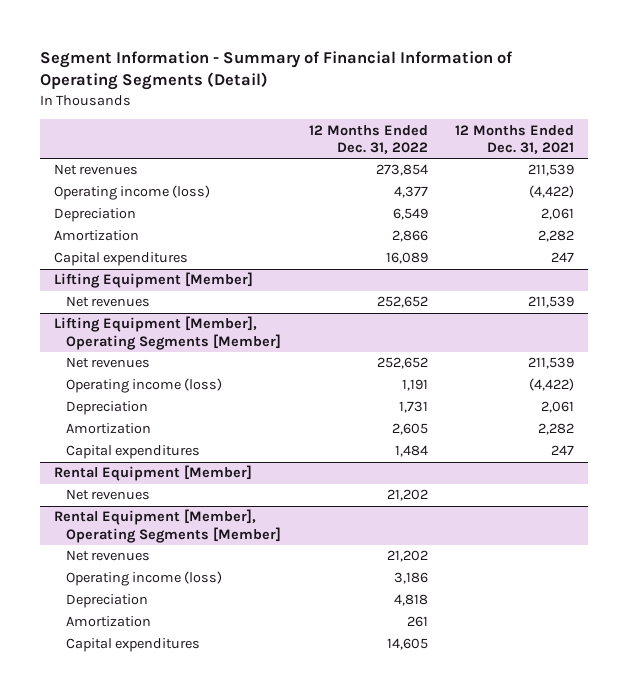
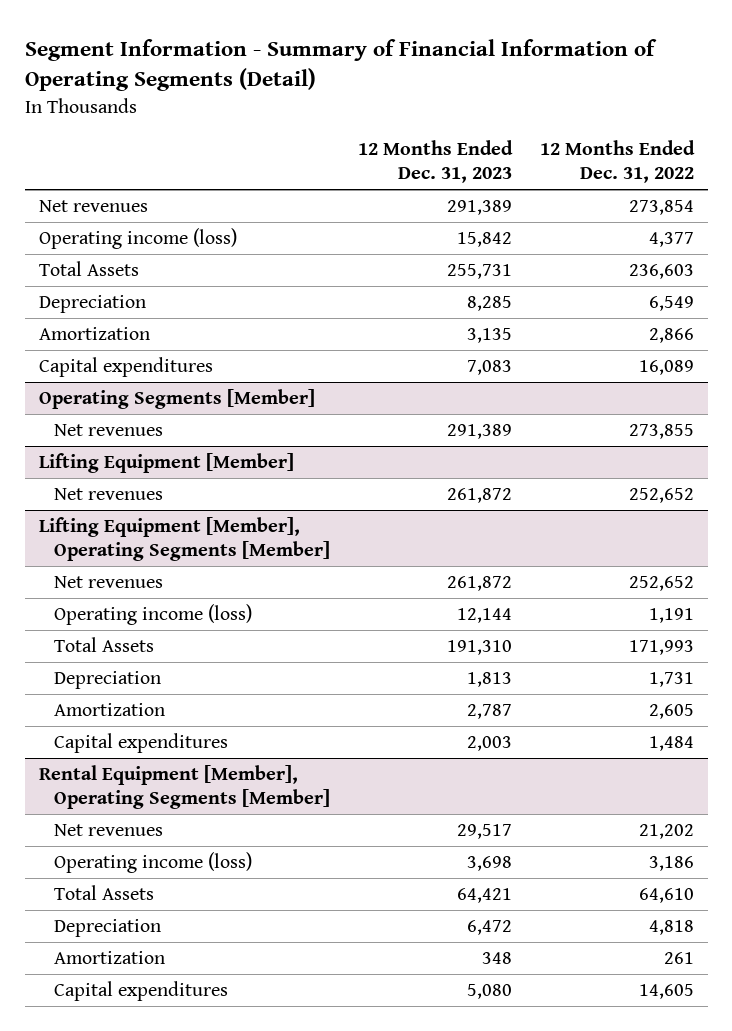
- | 12 Months Ended Dec. 31, 2022 | 12 Months Ended Dec. 31, 2021
+ | 12 Months Ended Dec. 31, 2023 | 12 Months Ended Dec. 31, 2022
+ Total Assets | 255,731 | 236,603
+ Operating Segments [Member]
+ Net revenues | 291,389 | 273,855
@ Lifting Equipment [Member], Operating Segments [Member]
+ Total Assets | 191,310 | 171,993
- Rental Equipment [Member]
- Net revenues | 21,202 |
@ Rental Equipment [Member], Operating Segments [Member]
+ Total Assets | 64,421 | 64,610

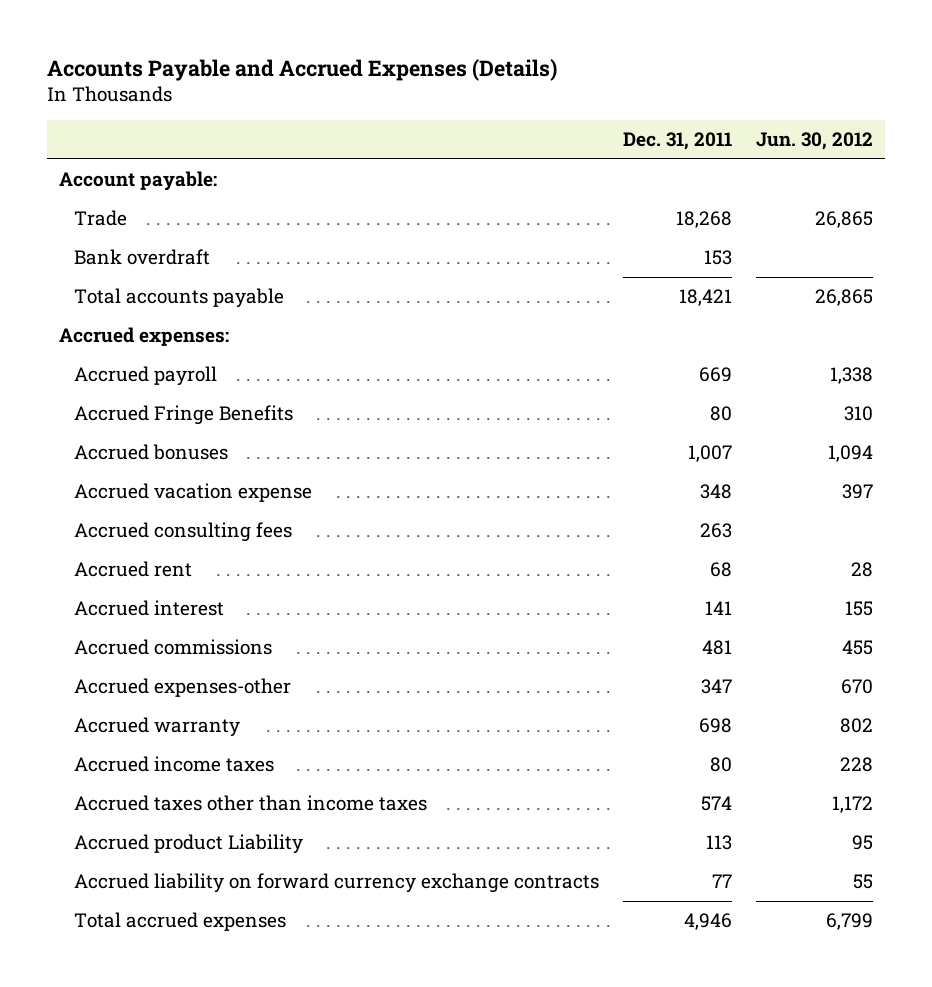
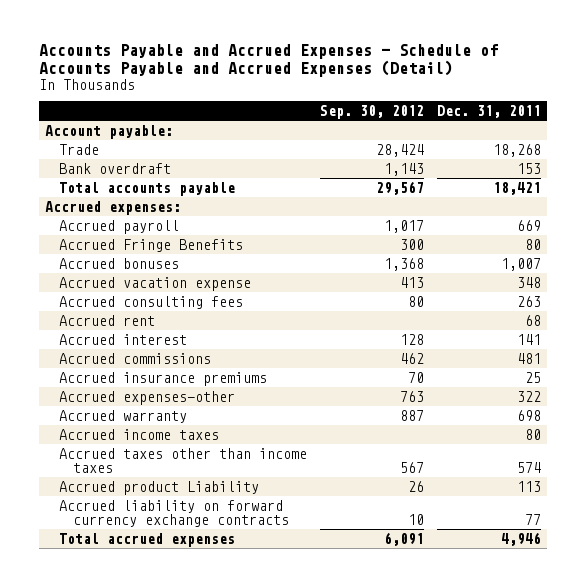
- Accounts Payable and Accrued Expenses (Details)
+ Accounts Payable and Accrued Expenses - Schedule of Accounts Payable and Accrued Expenses (Detail)
- | Dec. 31, 2011 | Jun. 30, 2012
+ | Sep. 30, 2012 | Dec. 31, 2011
- Accrued expenses-other | 347 | 670
+ Accrued insurance premiums | 70 | 25
+ Accrued expenses-other | 763 | 322

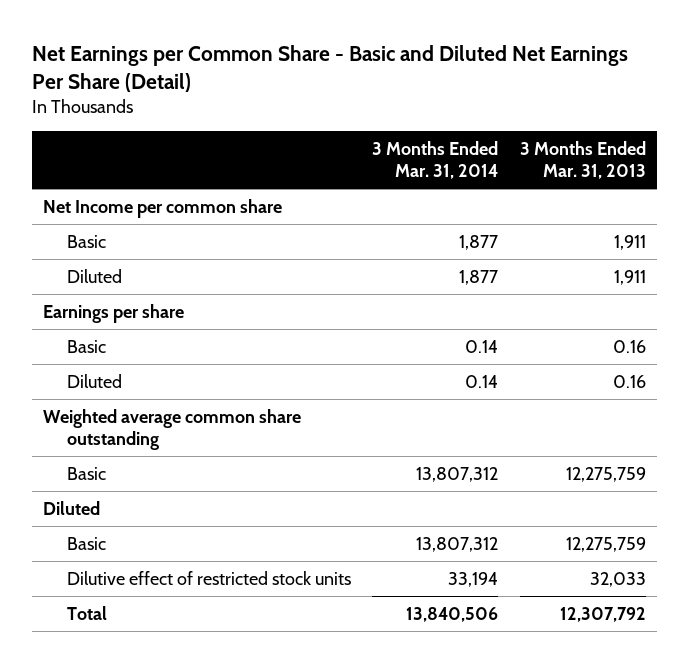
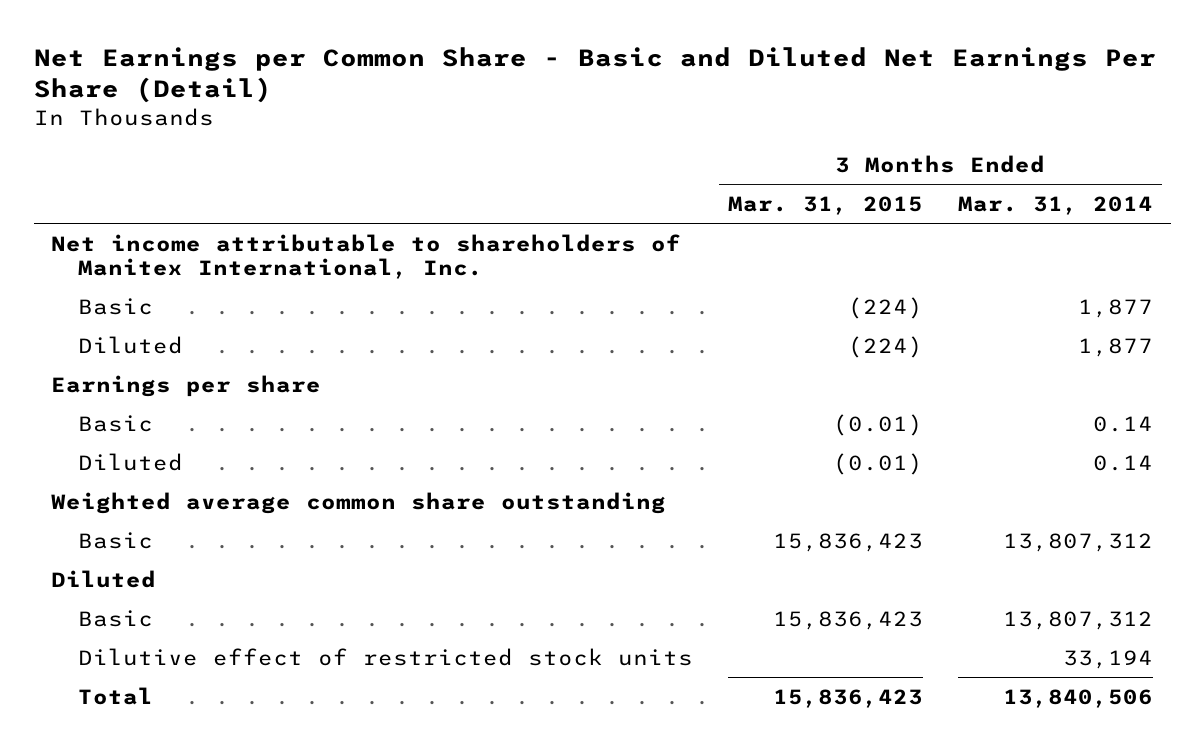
- | 3 Months Ended Mar. 31, 2014 | 3 Months Ended Mar. 31, 2013
+ | 3 Months Ended Mar. 31, 2015 | 3 Months Ended Mar. 31, 2014
- Net Income per common share
+ Net income attributable to shareholders of Manitex International, Inc.

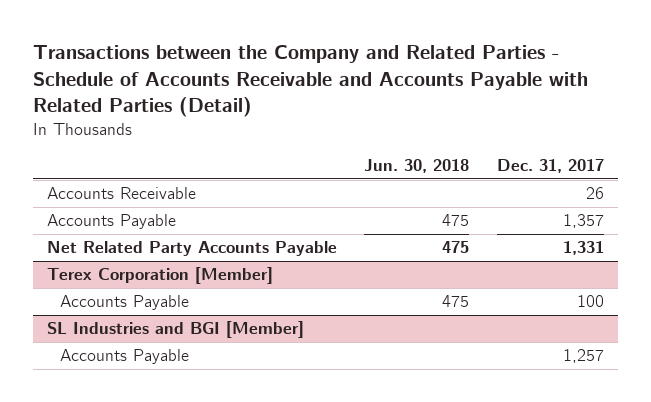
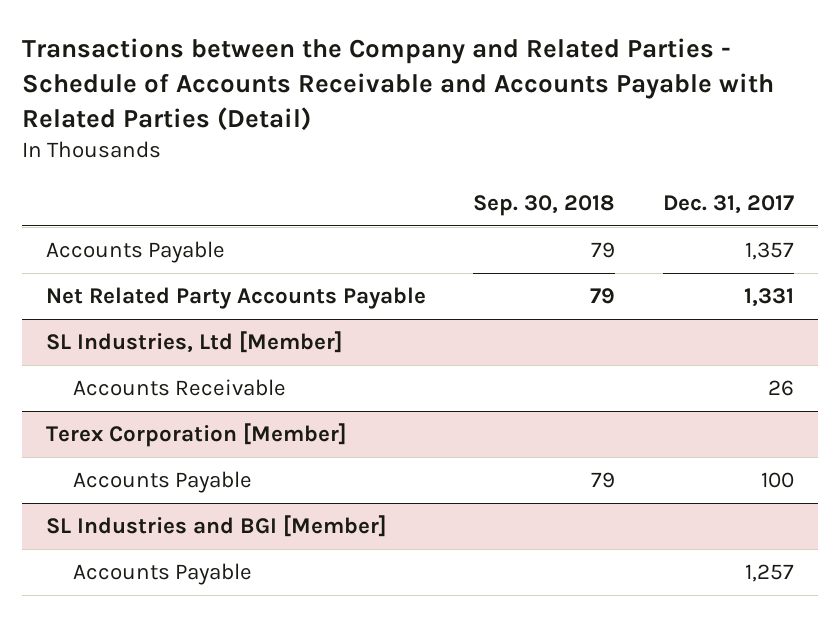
- | Jun. 30, 2018 | Dec. 31, 2017
+ | Sep. 30, 2018 | Dec. 31, 2017
- Accounts Receivable | | 26
+ SL Industries, Ltd [Member]
+ Accounts Receivable | | 26

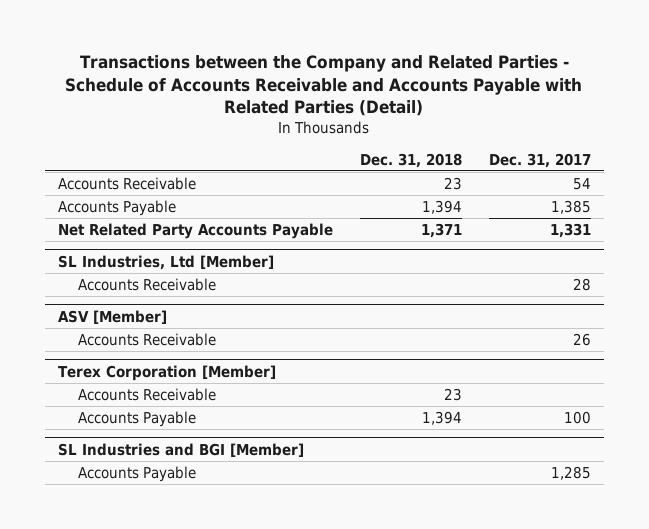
- | Sep. 30, 2018 | Dec. 31, 2017
+ | Dec. 31, 2018 | Dec. 31, 2017
- Accounts Payable | 79 | 1,357
+ Accounts Receivable | 23 | 54
+ Accounts Payable | 1,394 | 1,385
@ SL Industries, Ltd [Member]
+ Accounts Receivable | | 28
+ ASV [Member]
@ Terex Corporation [Member]
+ Accounts Receivable | 23 |
@ SL Industries and BGI [Member]
- Accounts Payable | | 1,257
+ Accounts Payable | | 1,285

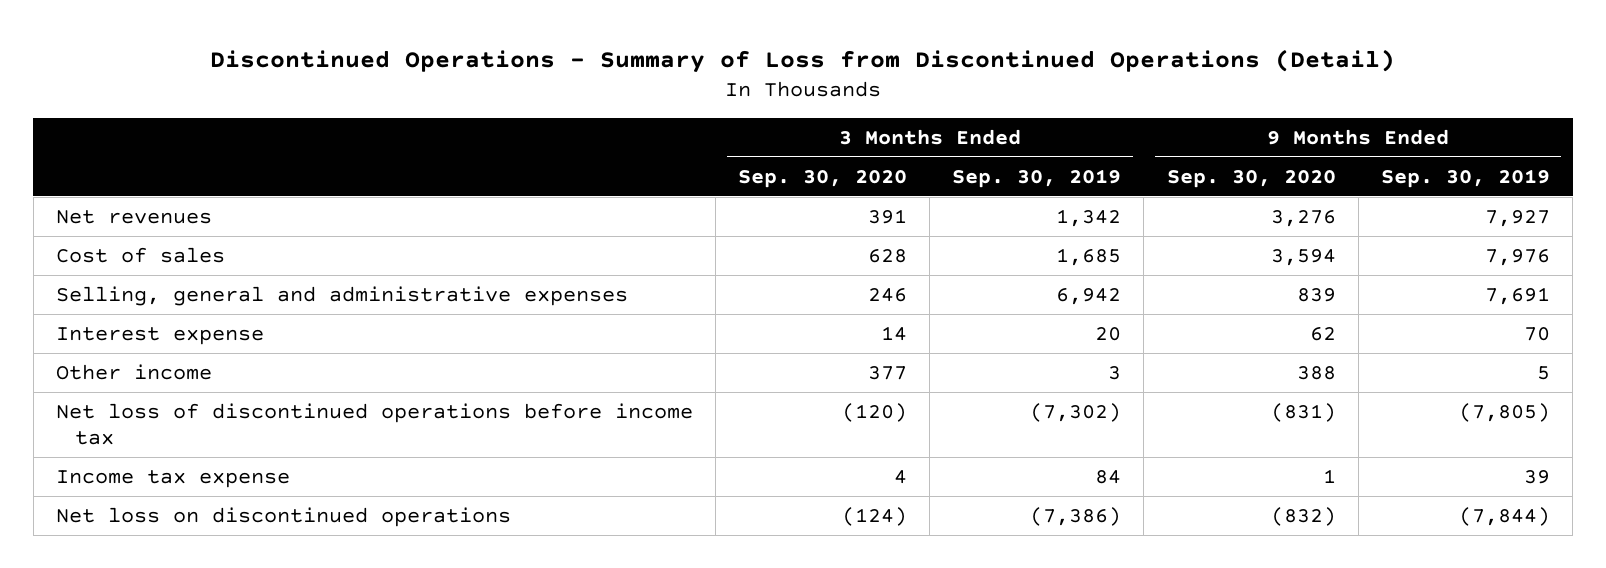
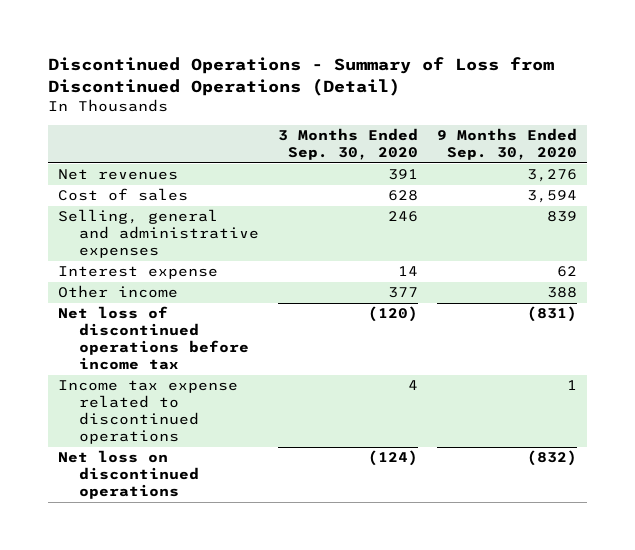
- | 3 Months Ended Sep. 30, 2020 | 3 Months Ended Sep. 30, 2019 | 9 Months Ended Sep. 30, 2020 | 9 Months Ended Sep. 30, 2019
+ | 3 Months Ended Sep. 30, 2020 | 9 Months Ended Sep. 30, 2020
- Income tax expense | 4 | 84 | 1 | 39
+ Income tax expense related to discontinued operations | 4 | 1

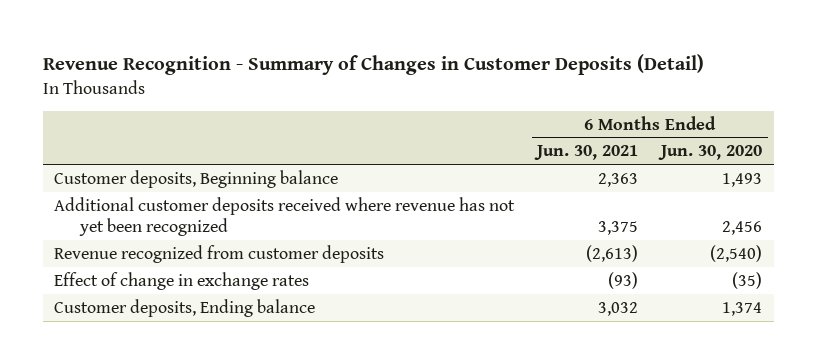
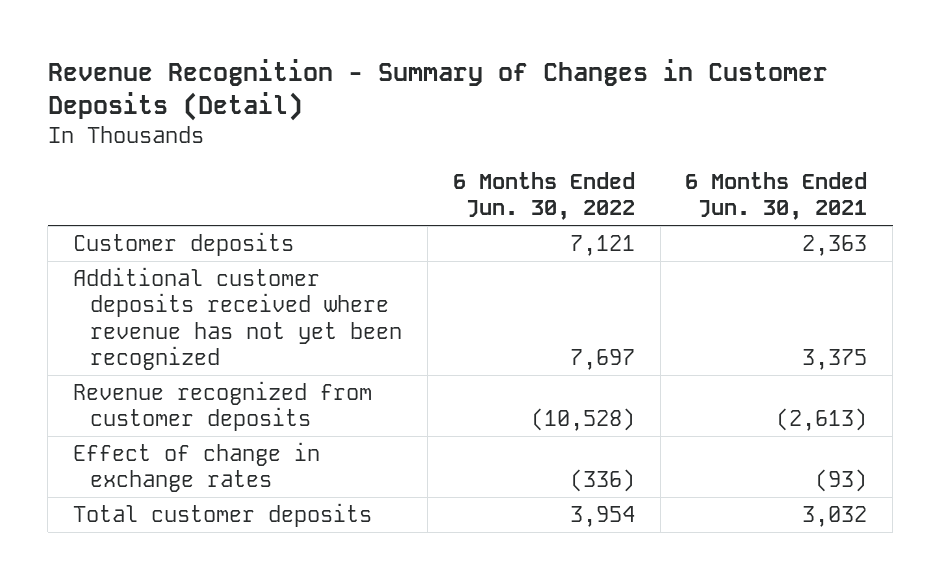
- | 6 Months Ended Jun. 30, 2021 | 6 Months Ended Jun. 30, 2020
+ | 6 Months Ended Jun. 30, 2022 | 6 Months Ended Jun. 30, 2021
- Customer deposits, Beginning balance | 2,363 | 1,493
+ Customer deposits | 7,121 | 2,363
- Customer deposits, Ending balance | 3,032 | 1,374
+ Total customer deposits | 3,954 | 3,032

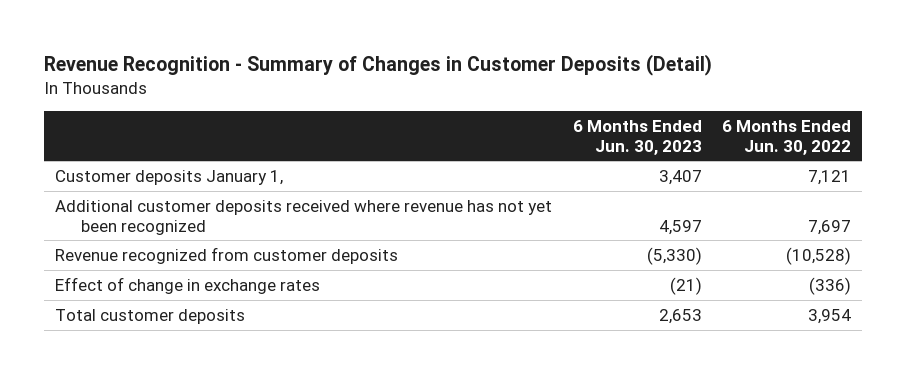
- | 6 Months Ended Jun. 30, 2022 | 6 Months Ended Jun. 30, 2021
+ | 6 Months Ended Jun. 30, 2023 | 6 Months Ended Jun. 30, 2022
- Customer deposits | 7,121 | 2,363
+ Customer deposits January 1, | 3,407 | 7,121

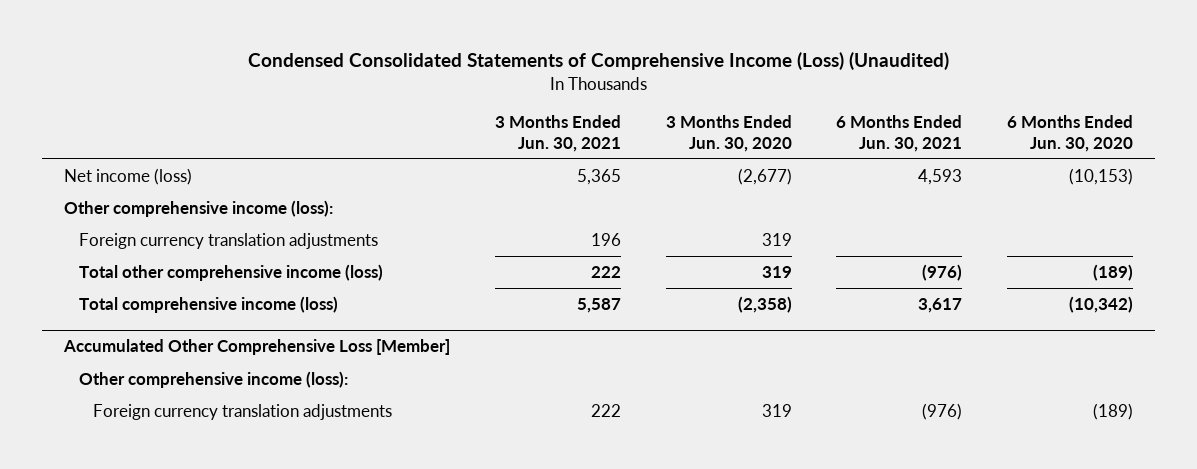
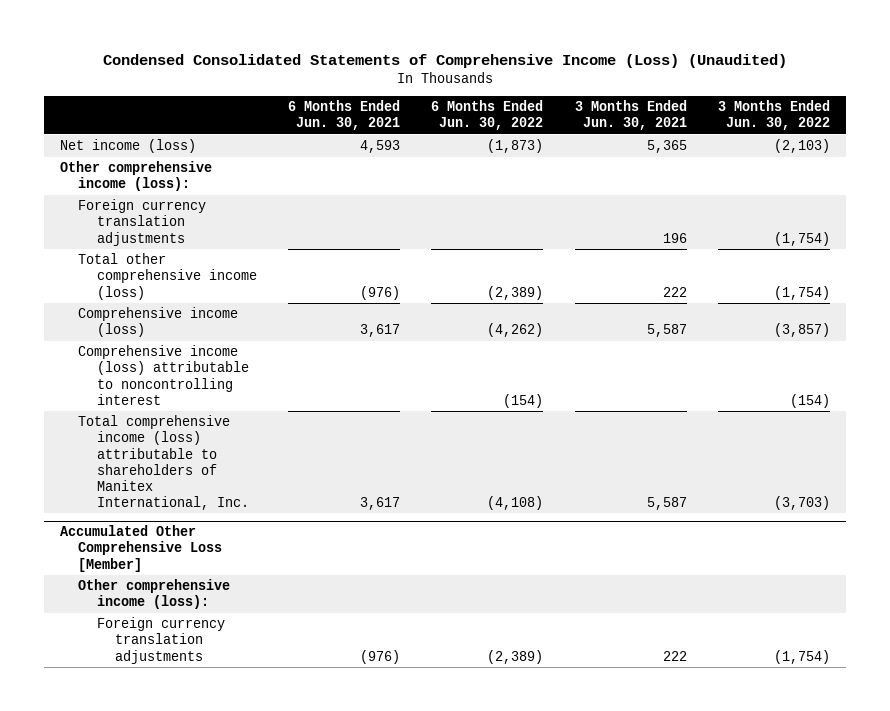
- | 3 Months Ended Jun. 30, 2021 | 3 Months Ended Jun. 30, 2020 | 6 Months Ended Jun. 30, 2021 | 6 Months Ended Jun. 30, 2020
+ | 6 Months Ended Jun. 30, 2021 | 6 Months Ended Jun. 30, 2022 | 3 Months Ended Jun. 30, 2021 | 3 Months Ended Jun. 30, 2022
- Total comprehensive income (loss) | 5,587 | (2,358) | 3,617 | (10,342)
+ Comprehensive income (loss) | 3,617 | (4,262) | 5,587 | (3,857)
+ Comprehensive income (loss) attributable to noncontrolling interest | | (154) | | (154)
+ Total comprehensive income (loss) attributable to shareholders of Manitex International, Inc. | 3,617 | (4,108) | 5,587 | (3,703)

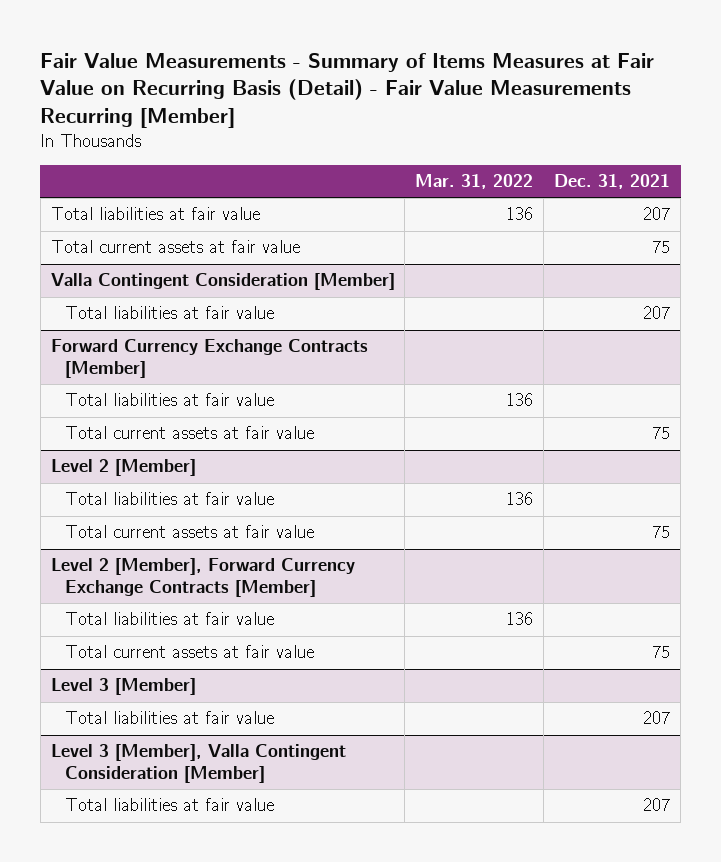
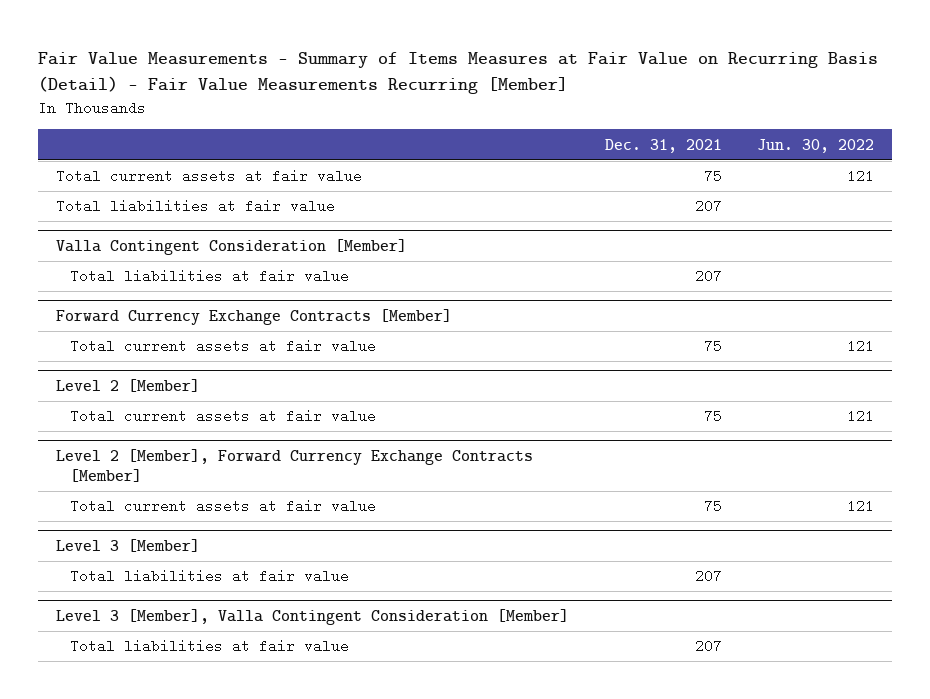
- | Mar. 31, 2022 | Dec. 31, 2021
+ | Dec. 31, 2021 | Jun. 30, 2022
moved down: Total liabilities at fair value | 207 |
@ Forward Currency Exchange Contracts [Member]
- Total liabilities at fair value | 136 |
@ Level 2 [Member]
- Total liabilities at fair value | 136 |
@ Level 2 [Member], Forward Currency Exchange Contracts [Member]
- Total liabilities at fair value | 136 |

